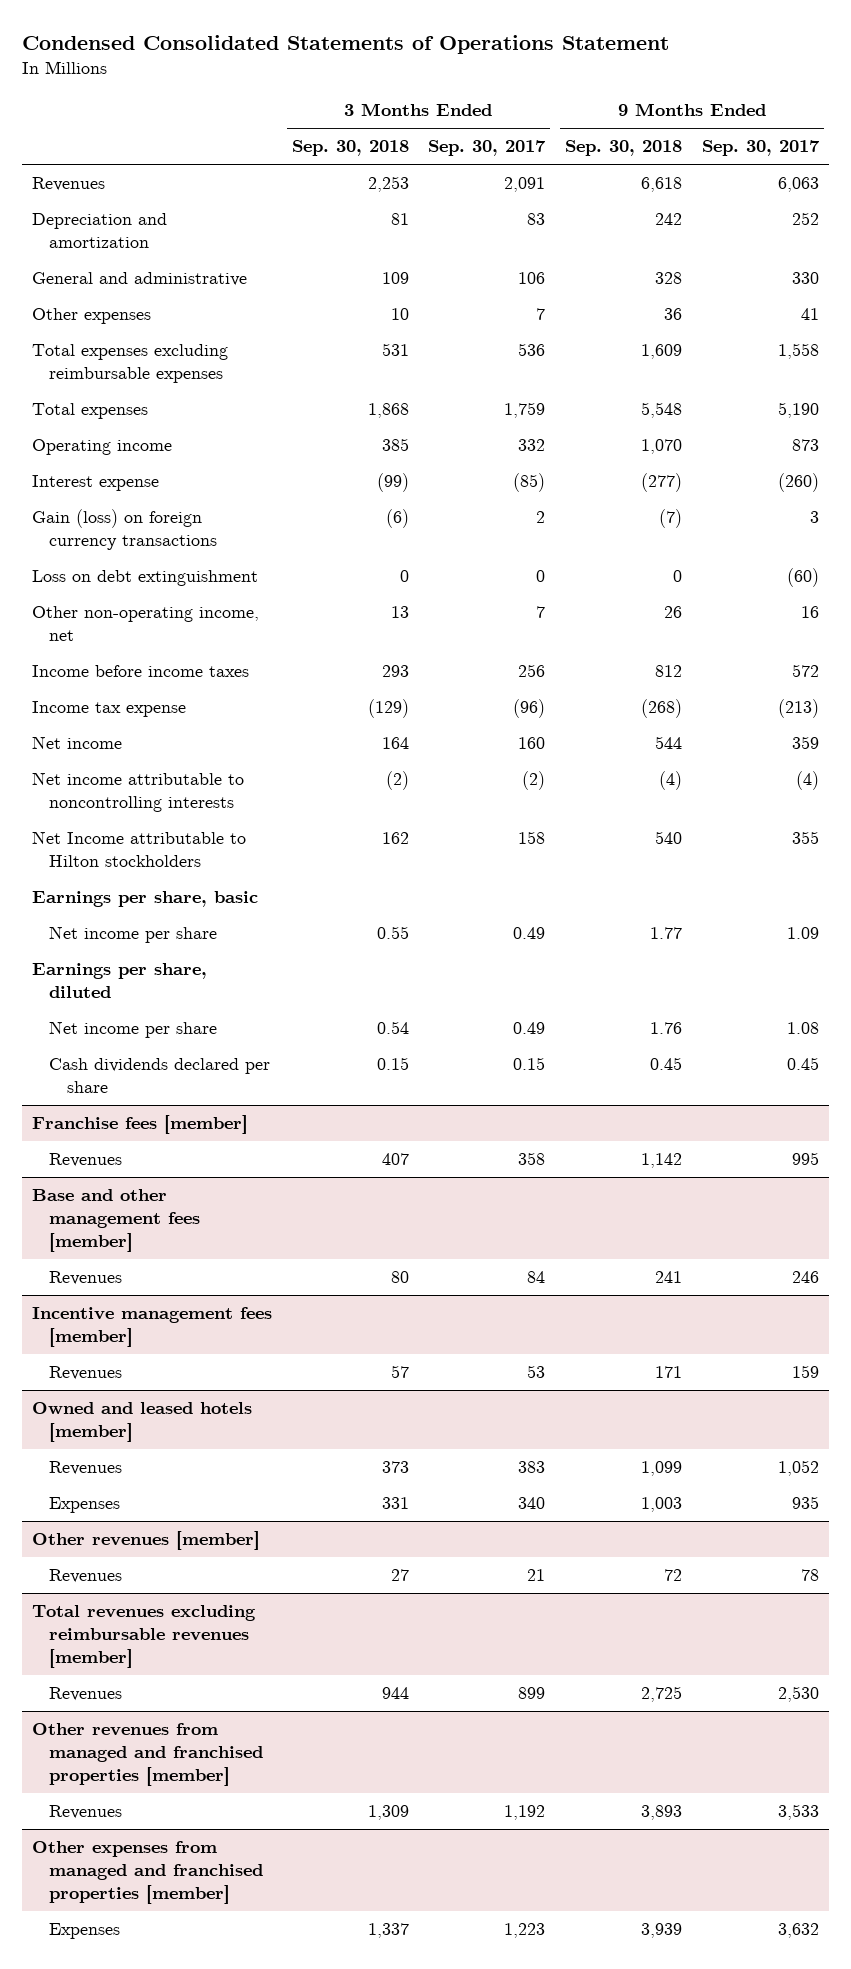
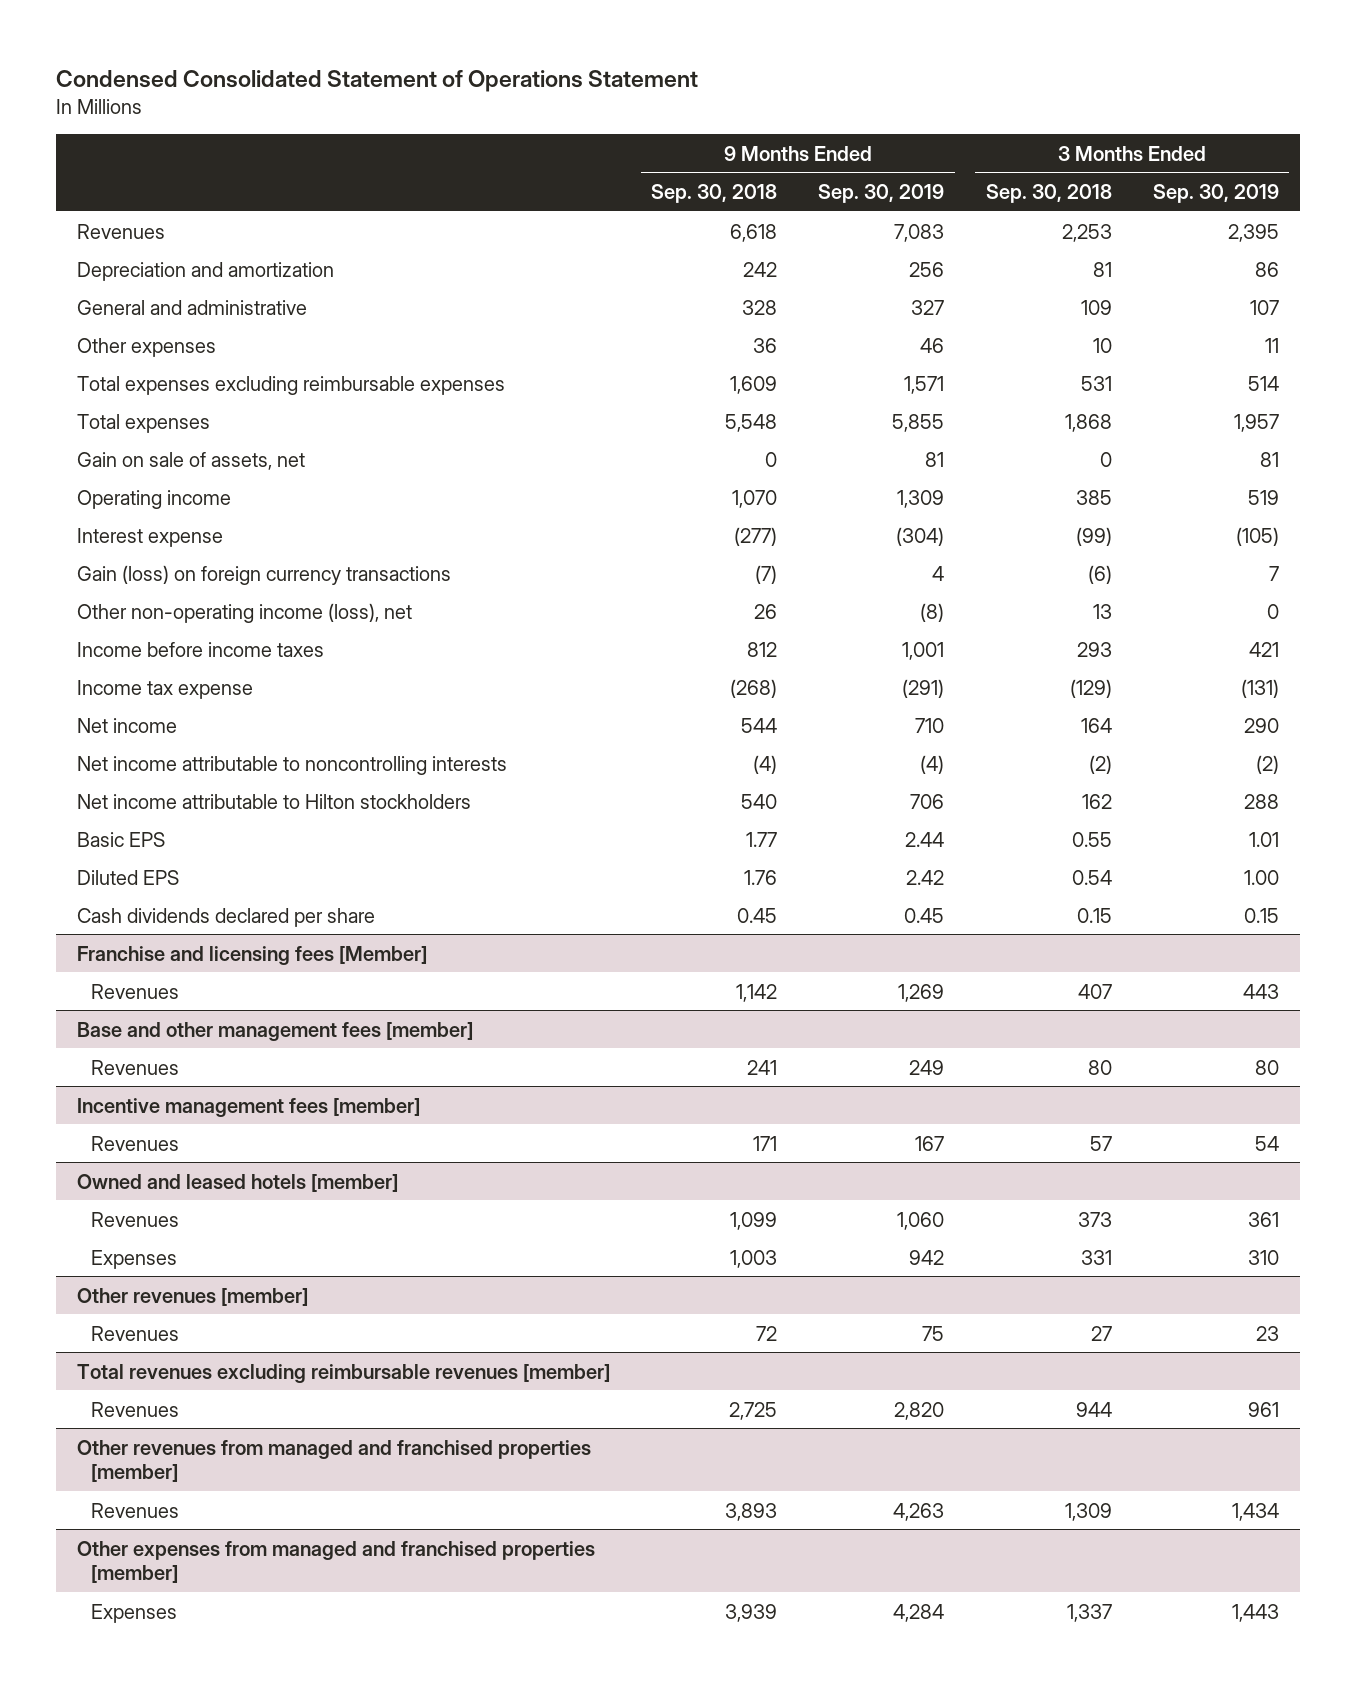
- Condensed Consolidated Statements of Operations Statement
+ Condensed Consolidated Statement of Operations Statement
- | 3 Months Ended Sep. 30, 2018 | 3 Months Ended Sep. 30, 2017 | 9 Months Ended Sep. 30, 2018 | 9 Months Ended Sep. 30, 2017
+ | 9 Months Ended Sep. 30, 2018 | 9 Months Ended Sep. 30, 2019 | 3 Months Ended Sep. 30, 2018 | 3 Months Ended Sep. 30, 2019
+ Gain on sale of assets, net | 0 | 81 | 0 | 81
- Loss on debt extinguishment | 0 | 0 | 0 | (60)
- Other non-operating income, net | 13 | 7 | 26 | 16
+ Other non-operating income (loss), net | 26 | (8) | 13 | 0
- Net Income attributable to Hilton stockholders | 162 | 158 | 540 | 355
- Earnings per share, basic
- Net income per share | 0.55 | 0.49 | 1.77 | 1.09
- Earnings per share, diluted
- Net income per share | 0.54 | 0.49 | 1.76 | 1.08
+ Net income attributable to Hilton stockholders | 540 | 706 | 162 | 288
+ Basic EPS | 1.77 | 2.44 | 0.55 | 1.01
+ Diluted EPS | 1.76 | 2.42 | 0.54 | 1.00
- Franchise fees [member]
+ Franchise and licensing fees [Member]

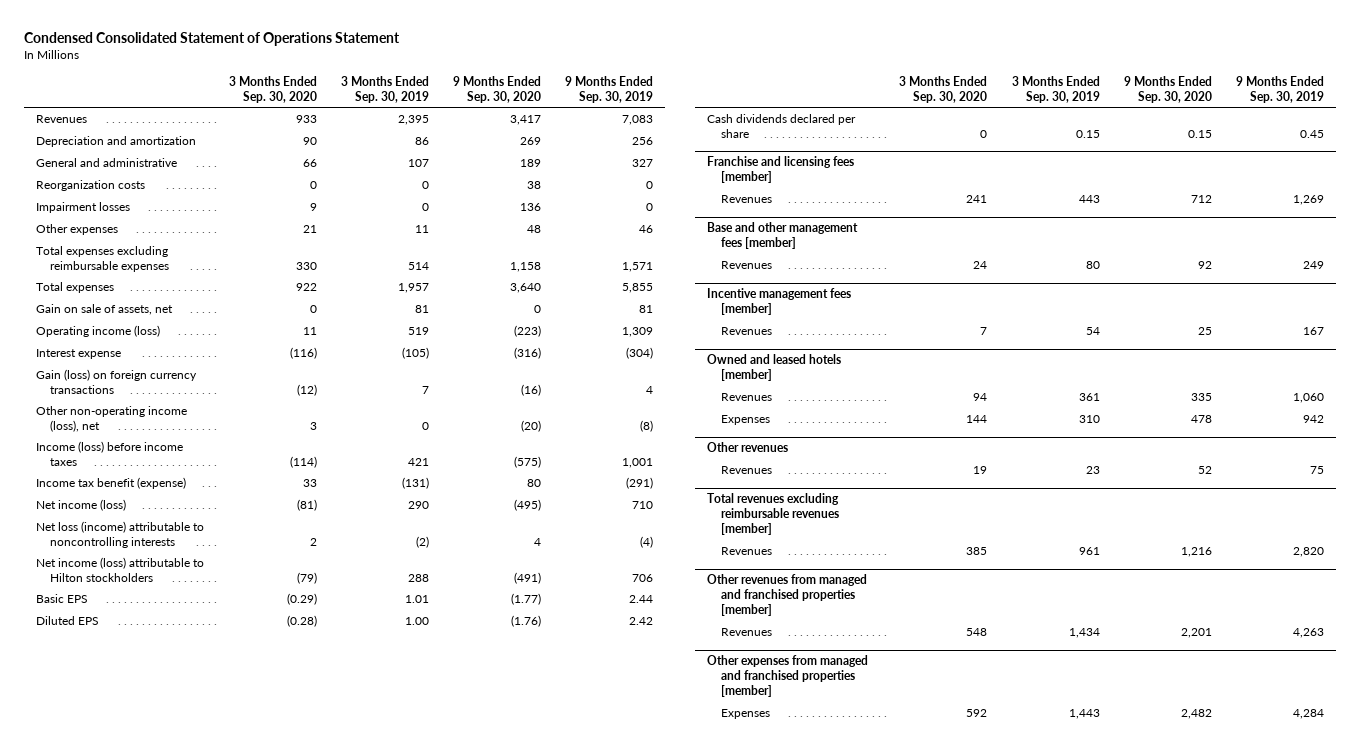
- | 9 Months Ended Sep. 30, 2018 | 9 Months Ended Sep. 30, 2019 | 3 Months Ended Sep. 30, 2018 | 3 Months Ended Sep. 30, 2019
+ | 3 Months Ended Sep. 30, 2020 | 3 Months Ended Sep. 30, 2019 | 9 Months Ended Sep. 30, 2020 | 9 Months Ended Sep. 30, 2019
+ Reorganization costs | 0 | 0 | 38 | 0
+ Impairment losses | 9 | 0 | 136 | 0
- Operating income | 1,070 | 1,309 | 385 | 519
+ Operating income (loss) | 11 | 519 | (223) | 1,309
- Income before income taxes | 812 | 1,001 | 293 | 421
- Income tax expense | (268) | (291) | (129) | (131)
- Net income | 544 | 710 | 164 | 290
- Net income attributable to noncontrolling interests | (4) | (4) | (2) | (2)
- Net income attributable to Hilton stockholders | 540 | 706 | 162 | 288
+ Income (loss) before income taxes | (114) | 421 | (575) | 1,001
+ Income tax benefit (expense) | 33 | (131) | 80 | (291)
+ Net income (loss) | (81) | 290 | (495) | 710
+ Net loss (income) attributable to noncontrolling interests | 2 | (2) | 4 | (4)
+ Net income (loss) attributable to Hilton stockholders | (79) | 288 | (491) | 706
- Franchise and licensing fees [Member]
+ Franchise and licensing fees [member]
- Other revenues [member]
+ Other revenues

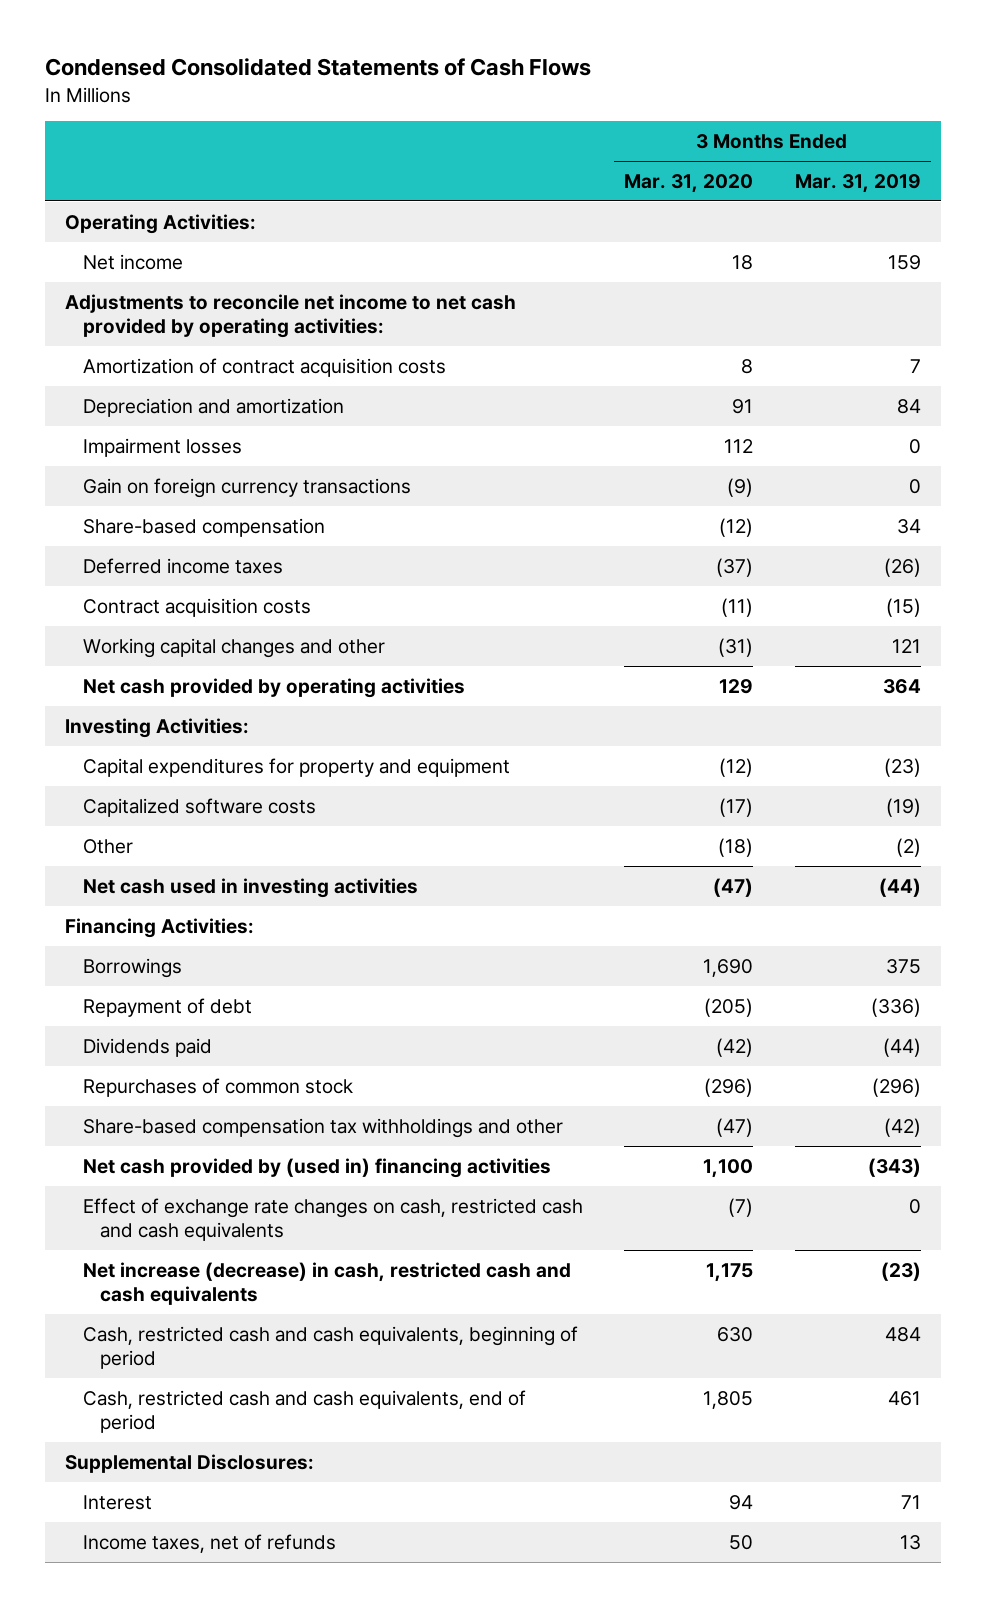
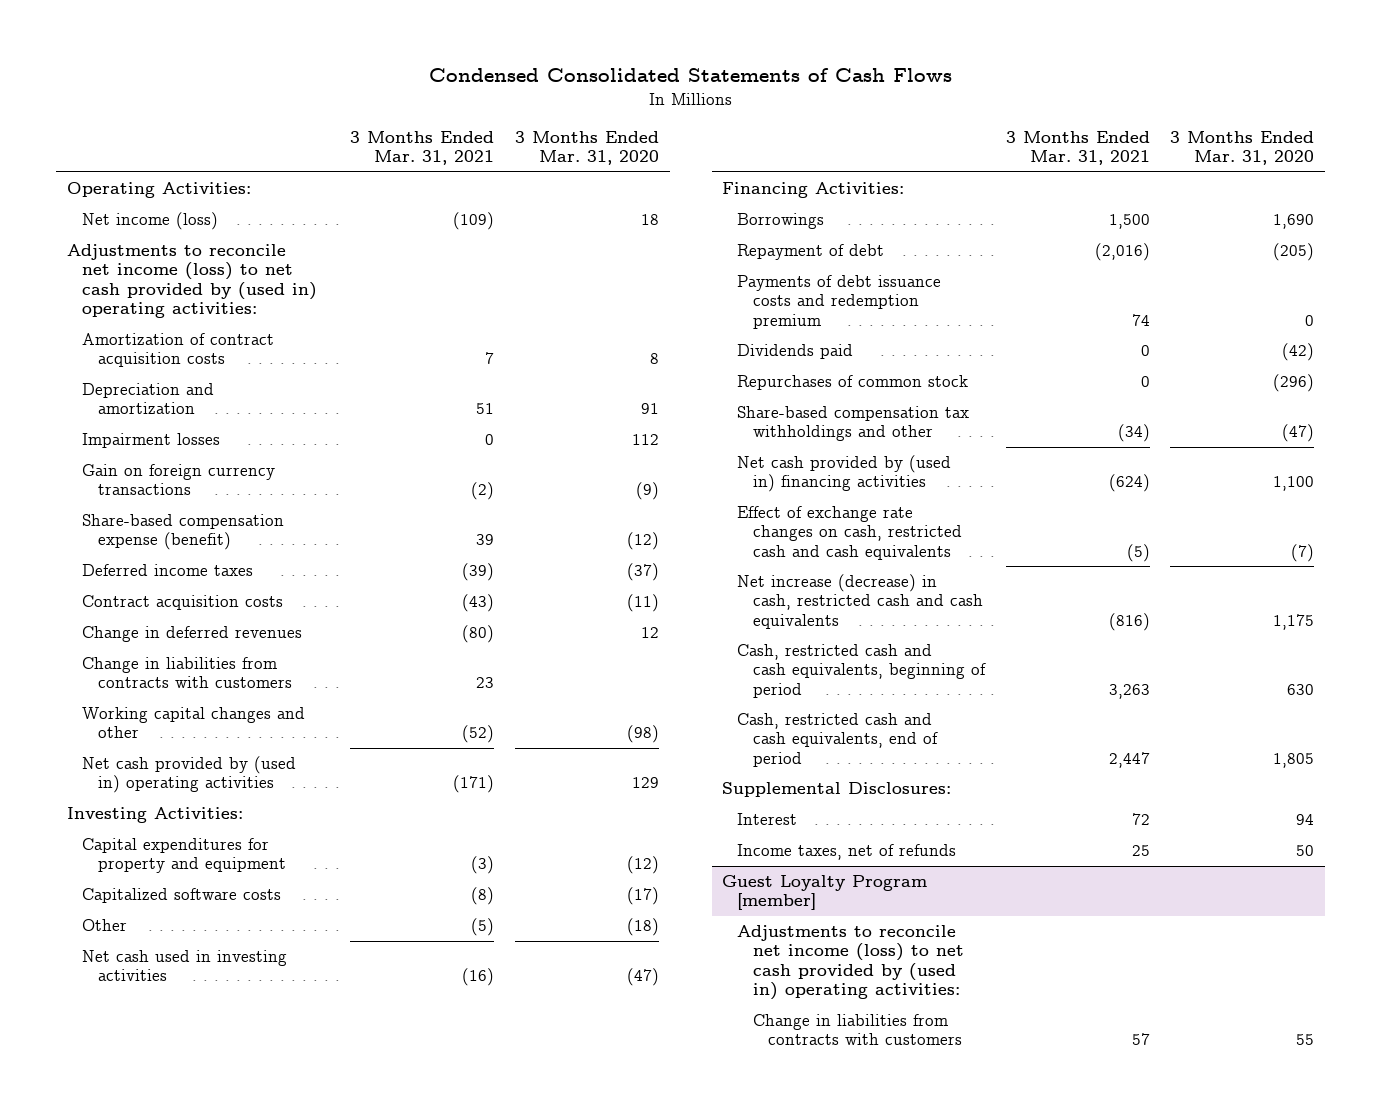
- | 3 Months Ended Mar. 31, 2020 | 3 Months Ended Mar. 31, 2019
+ | 3 Months Ended Mar. 31, 2021 | 3 Months Ended Mar. 31, 2020
- Net income | 18 | 159
- Adjustments to reconcile net income to net cash provided by operating activities:
+ Net income (loss) | (109) | 18
+ Adjustments to reconcile net income (loss) to net cash provided by (used in) operating activities:
- Share-based compensation | (12) | 34
+ Share-based compensation expense (benefit) | 39 | (12)
- Working capital changes and other | (31) | 121
- Net cash provided by operating activities | 129 | 364
+ Change in deferred revenues | (80) | 12
+ Change in liabilities from contracts with customers | 23 |
+ Working capital changes and other | (52) | (98)
+ Net cash provided by (used in) operating activities | (171) | 129
+ Payments of debt issuance costs and redemption premium | 74 | 0
+ Guest Loyalty Program [member]
+ Adjustments to reconcile net income (loss) to net cash provided by (used in) operating activities:
+ Change in liabilities from contracts with customers | 57 | 55

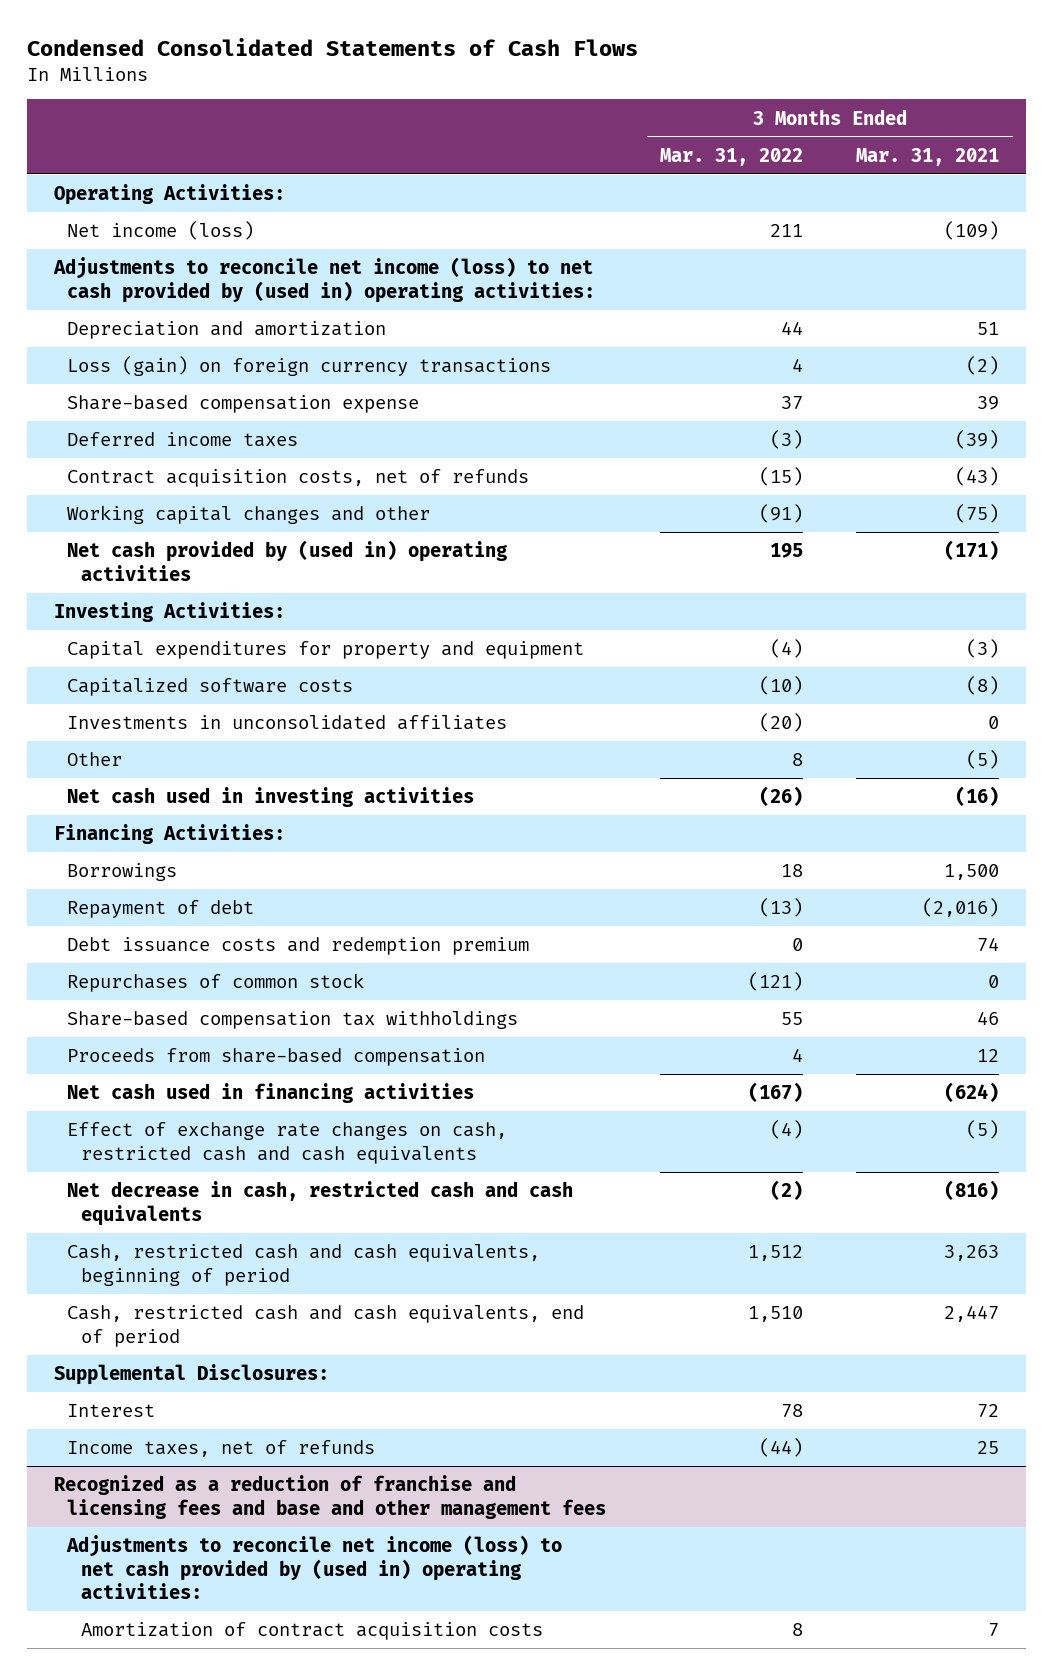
- | 3 Months Ended Mar. 31, 2021 | 3 Months Ended Mar. 31, 2020
+ | 3 Months Ended Mar. 31, 2022 | 3 Months Ended Mar. 31, 2021
- Amortization of contract acquisition costs | 7 | 8
- Impairment losses | 0 | 112
- Gain on foreign currency transactions | (2) | (9)
- Share-based compensation expense (benefit) | 39 | (12)
+ Loss (gain) on foreign currency transactions | 4 | (2)
+ Share-based compensation expense | 37 | 39
- Contract acquisition costs | (43) | (11)
- Change in deferred revenues | (80) | 12
- Change in liabilities from contracts with customers | 23 |
- Working capital changes and other | (52) | (98)
+ Contract acquisition costs, net of refunds | (15) | (43)
+ Working capital changes and other | (91) | (75)
+ Investments in unconsolidated affiliates | (20) | 0
- Payments of debt issuance costs and redemption premium | 74 | 0
- Dividends paid | 0 | (42)
+ Debt issuance costs and redemption premium | 0 | 74
- Share-based compensation tax withholdings and other | (34) | (47)
- Net cash provided by (used in) financing activities | (624) | 1,100
+ Share-based compensation tax withholdings | 55 | 46
+ Proceeds from share-based compensation | 4 | 12
+ Net cash used in financing activities | (167) | (624)
- Net increase (decrease) in cash, restricted cash and cash equivalents | (816) | 1,175
+ Net decrease in cash, restricted cash and cash equivalents | (2) | (816)
- Guest Loyalty Program [member]
+ Recognized as a reduction of franchise and licensing fees and base and other management fees
- Change in liabilities from contracts with customers | 57 | 55
+ Amortization of contract acquisition costs | 8 | 7

